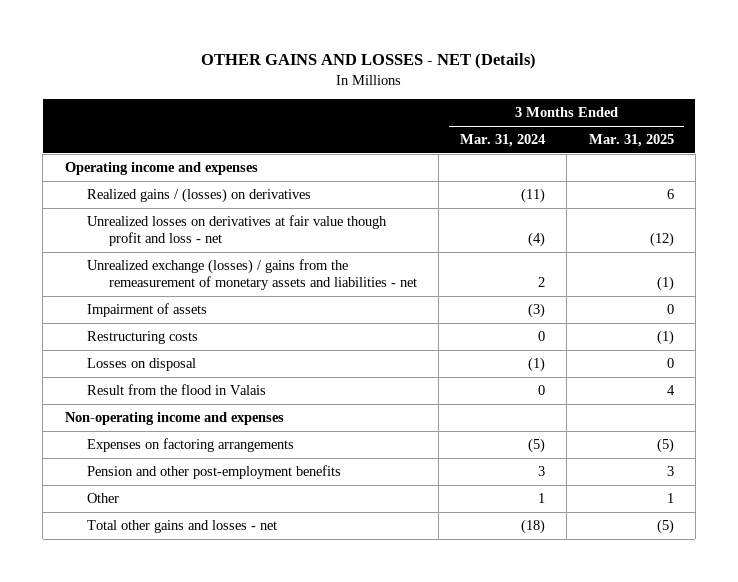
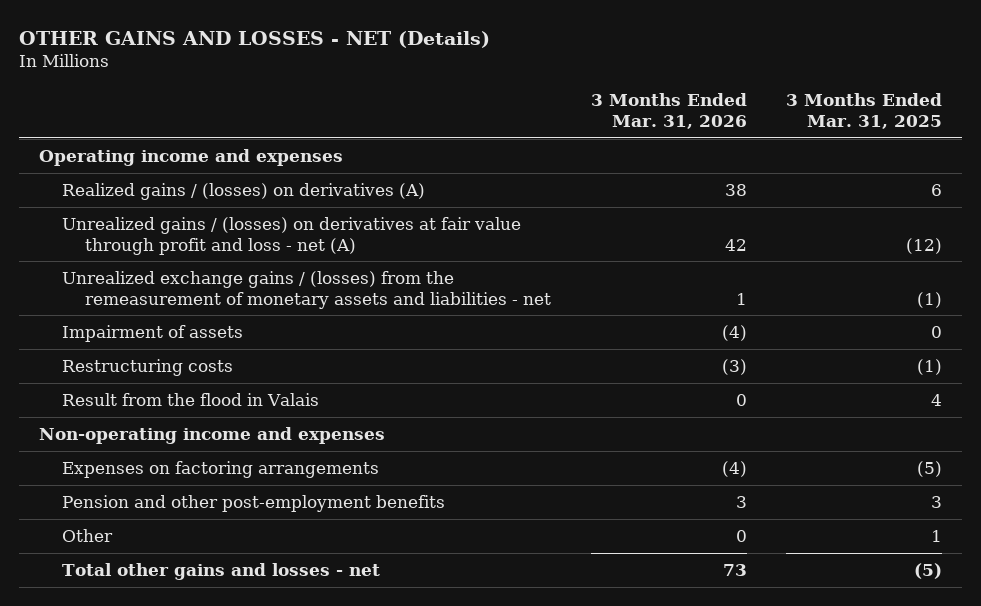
- | 3 Months Ended Mar. 31, 2024 | 3 Months Ended Mar. 31, 2025
+ | 3 Months Ended Mar. 31, 2026 | 3 Months Ended Mar. 31, 2025
- Realized gains / (losses) on derivatives | (11) | 6
- Unrealized losses on derivatives at fair value though profit and loss - net | (4) | (12)
- Unrealized exchange (losses) / gains from the remeasurement of monetary assets and liabilities - net | 2 | (1)
+ Realized gains / (losses) on derivatives (A) | 38 | 6
+ Unrealized gains / (losses) on derivatives at fair value through profit and loss - net (A) | 42 | (12)
+ Unrealized exchange gains / (losses) from the remeasurement of monetary assets and liabilities - net | 1 | (1)
- Losses on disposal | (1) | 0

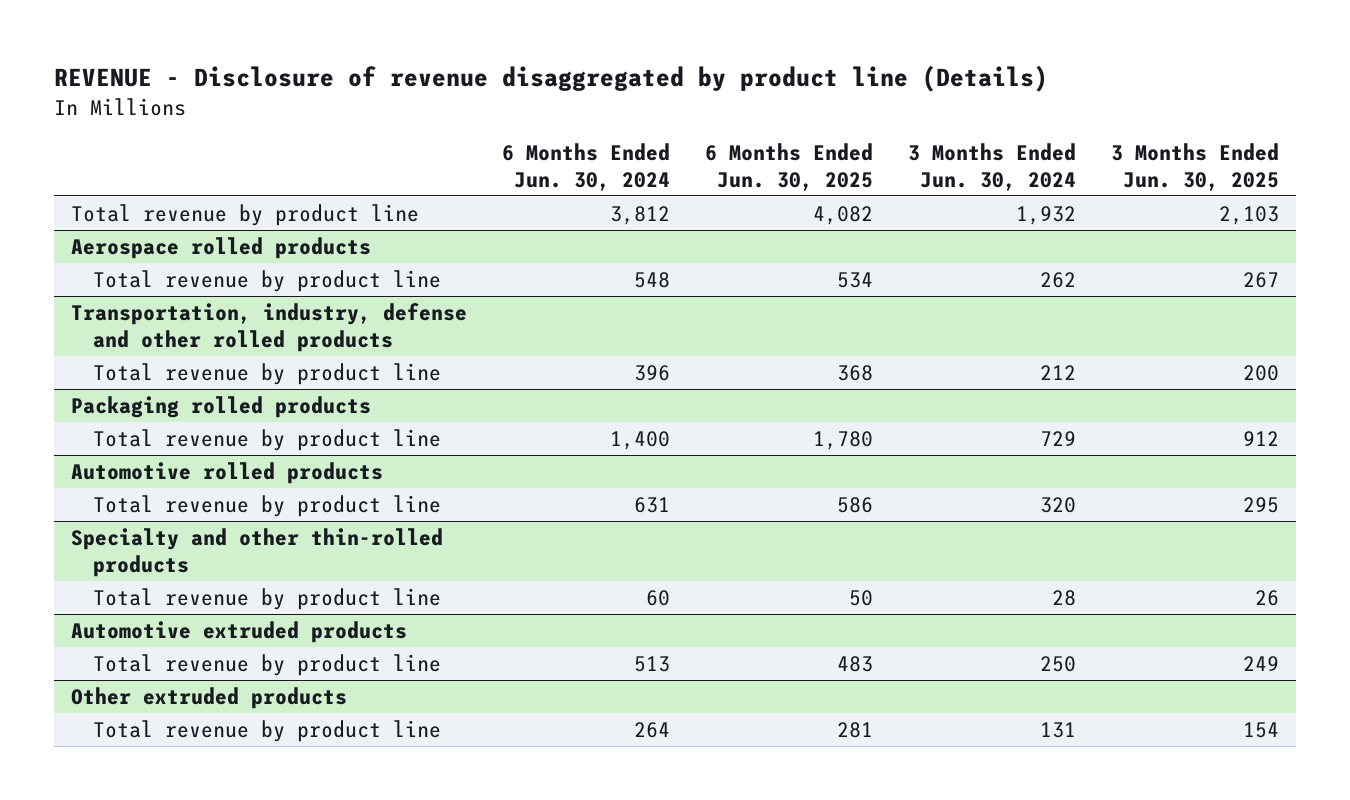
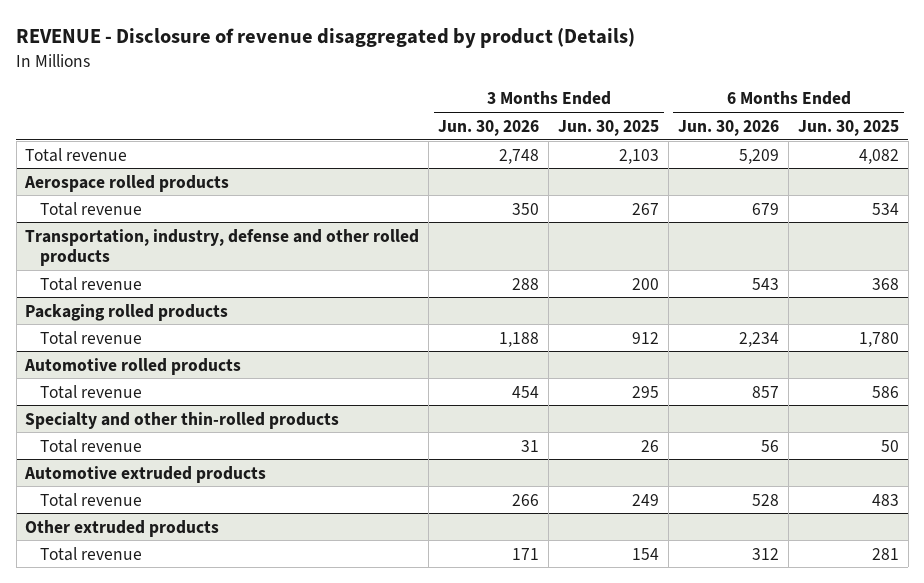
- REVENUE - Disclosure of revenue disaggregated by product line (Details)
+ REVENUE - Disclosure of revenue disaggregated by product (Details)
- | 6 Months Ended Jun. 30, 2024 | 6 Months Ended Jun. 30, 2025 | 3 Months Ended Jun. 30, 2024 | 3 Months Ended Jun. 30, 2025
+ | 3 Months Ended Jun. 30, 2026 | 3 Months Ended Jun. 30, 2025 | 6 Months Ended Jun. 30, 2026 | 6 Months Ended Jun. 30, 2025
- Total revenue by product line | 3,812 | 4,082 | 1,932 | 2,103
+ Total revenue | 2,748 | 2,103 | 5,209 | 4,082
@ Aerospace rolled products
- Total revenue by product line | 548 | 534 | 262 | 267
+ Total revenue | 350 | 267 | 679 | 534
@ Transportation, industry, defense and other rolled products
- Total revenue by product line | 396 | 368 | 212 | 200
+ Total revenue | 288 | 200 | 543 | 368
@ Packaging rolled products
- Total revenue by product line | 1,400 | 1,780 | 729 | 912
+ Total revenue | 1,188 | 912 | 2,234 | 1,780
@ Automotive rolled products
- Total revenue by product line | 631 | 586 | 320 | 295
+ Total revenue | 454 | 295 | 857 | 586
@ Specialty and other thin-rolled products
- Total revenue by product line | 60 | 50 | 28 | 26
+ Total revenue | 31 | 26 | 56 | 50
@ Automotive extruded products
- Total revenue by product line | 513 | 483 | 250 | 249
+ Total revenue | 266 | 249 | 528 | 483
@ Other extruded products
- Total revenue by product line | 264 | 281 | 131 | 154
+ Total revenue | 171 | 154 | 312 | 281

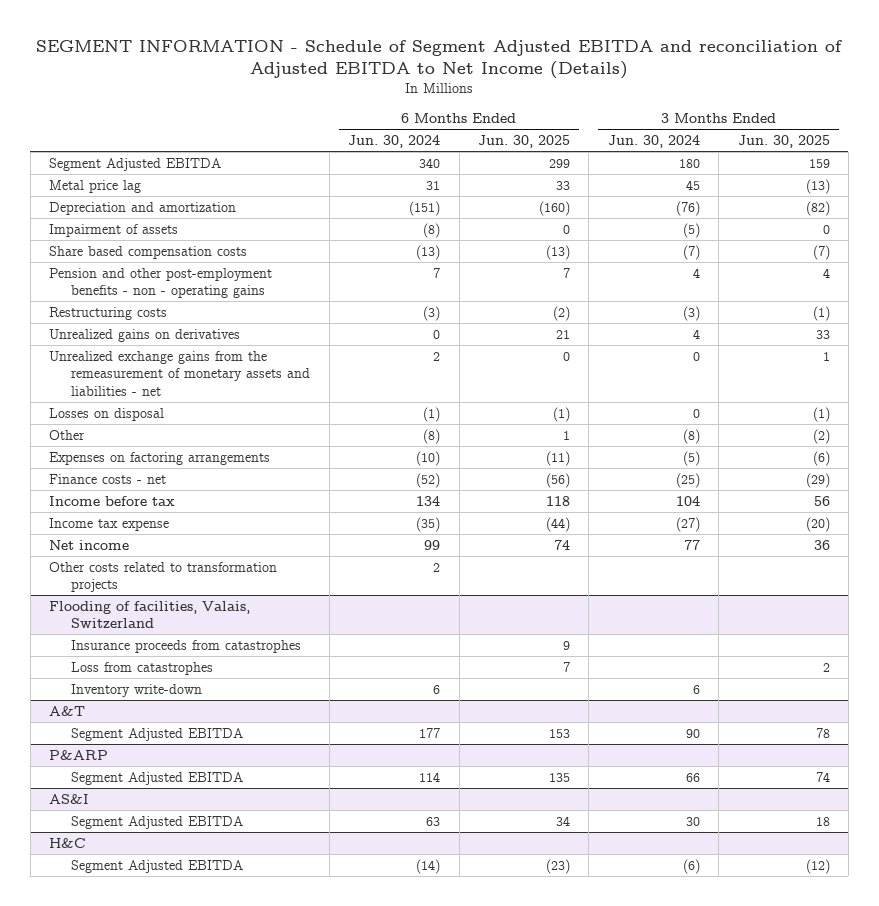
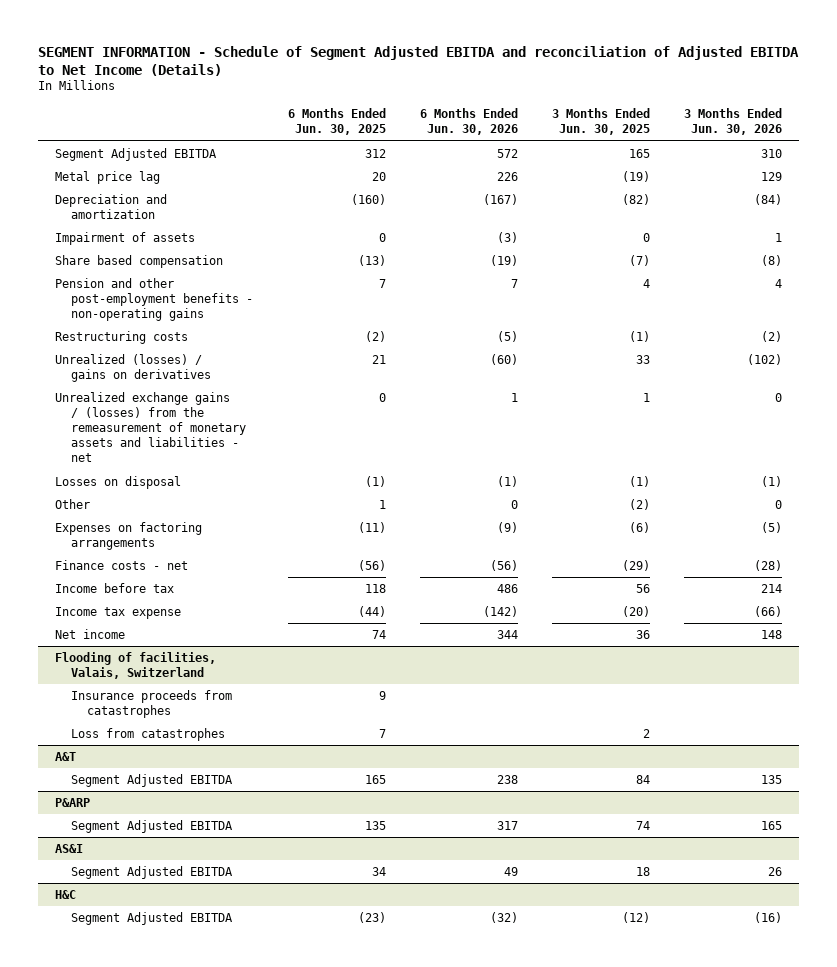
- | 6 Months Ended Jun. 30, 2024 | 6 Months Ended Jun. 30, 2025 | 3 Months Ended Jun. 30, 2024 | 3 Months Ended Jun. 30, 2025
+ | 6 Months Ended Jun. 30, 2025 | 6 Months Ended Jun. 30, 2026 | 3 Months Ended Jun. 30, 2025 | 3 Months Ended Jun. 30, 2026
- Segment Adjusted EBITDA | 340 | 299 | 180 | 159
- Metal price lag | 31 | 33 | 45 | (13)
+ Segment Adjusted EBITDA | 312 | 572 | 165 | 310
+ Metal price lag | 20 | 226 | (19) | 129
- Share based compensation costs | (13) | (13) | (7) | (7)
- Pension and other post-employment benefits - non - operating gains | 7 | 7 | 4 | 4
+ Share based compensation | (13) | (19) | (7) | (8)
+ Pension and other post-employment benefits - non-operating gains | 7 | 7 | 4 | 4
- Unrealized gains on derivatives | 0 | 21 | 4 | 33
- Unrealized exchange gains from the remeasurement of monetary assets and liabilities - net | 2 | 0 | 0 | 1
+ Unrealized (losses) / gains on derivatives | 21 | (60) | 33 | (102)
+ Unrealized exchange gains / (losses) from the remeasurement of monetary assets and liabilities - net | 0 | 1 | 1 | 0
- Other costs related to transformation projects | 2 | | |
@ Flooding of facilities, Valais, Switzerland
- Inventory write-down | 6 | | 6 |
@ A&T
- Segment Adjusted EBITDA | 177 | 153 | 90 | 78
+ Segment Adjusted EBITDA | 165 | 238 | 84 | 135

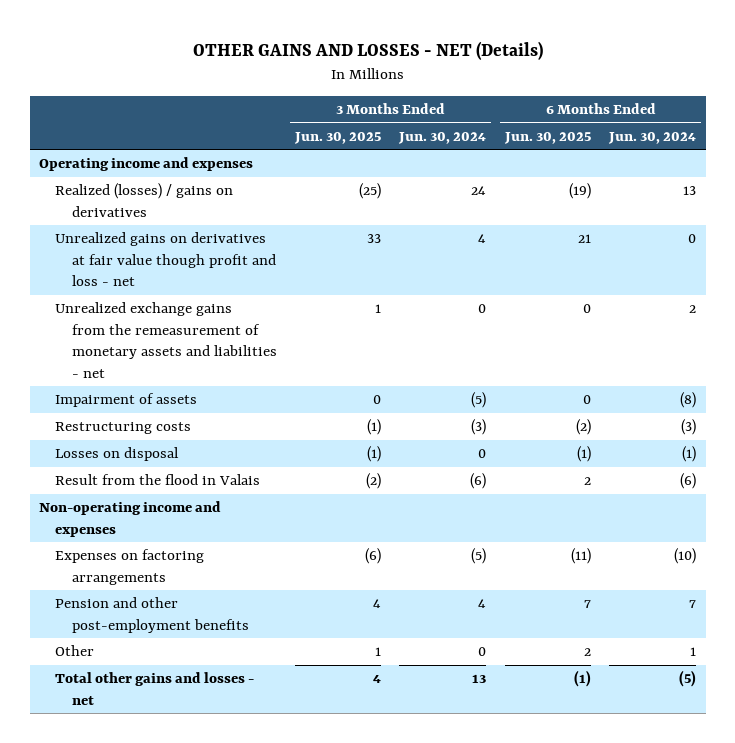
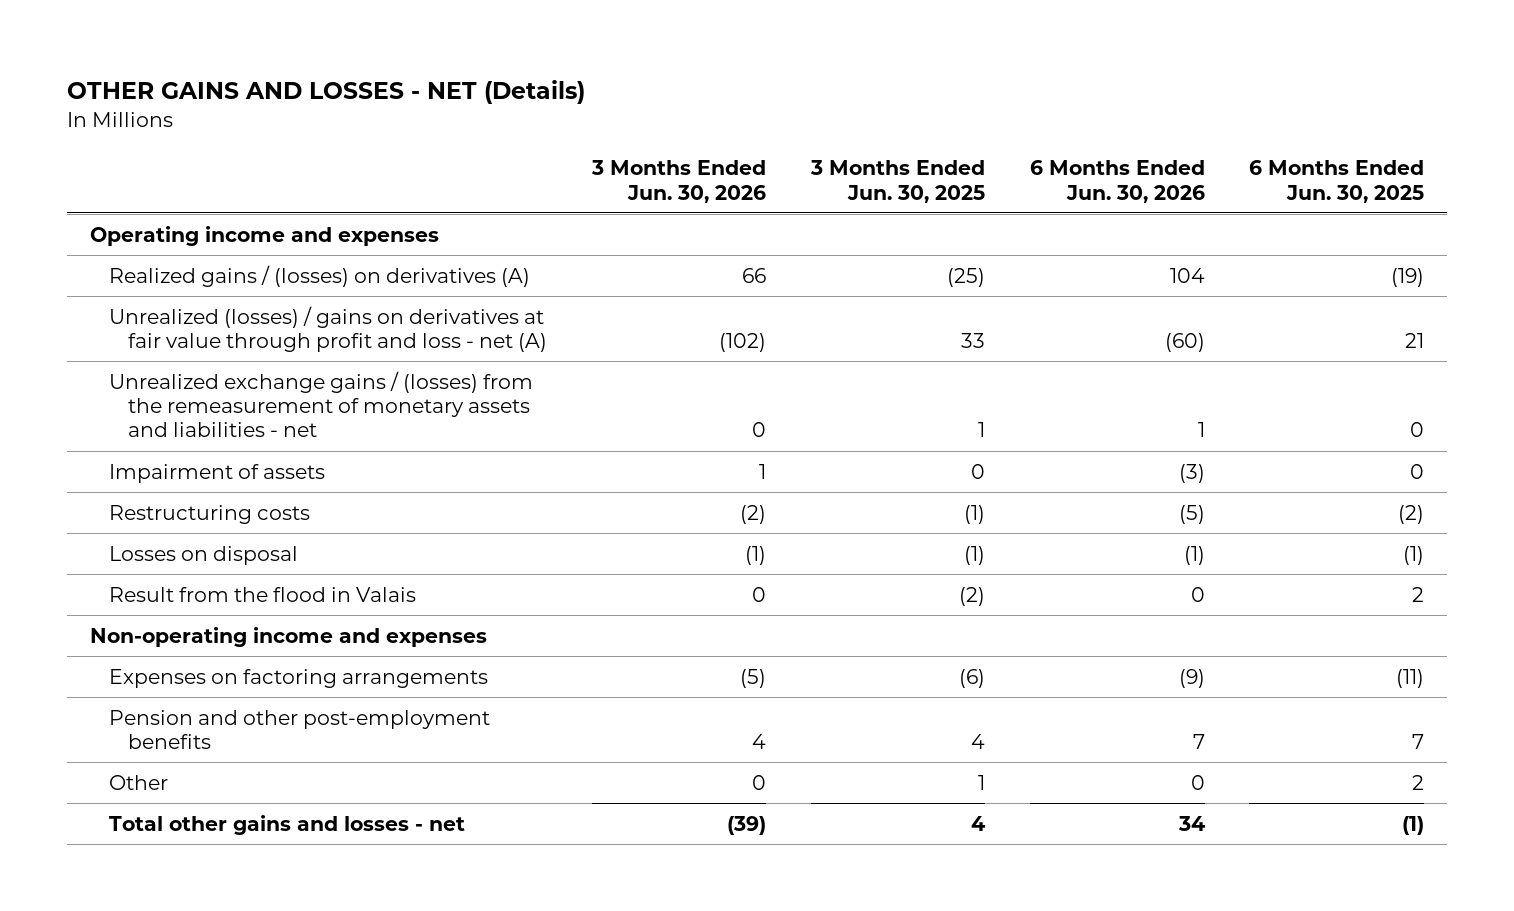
- | 3 Months Ended Jun. 30, 2025 | 3 Months Ended Jun. 30, 2024 | 6 Months Ended Jun. 30, 2025 | 6 Months Ended Jun. 30, 2024
+ | 3 Months Ended Jun. 30, 2026 | 3 Months Ended Jun. 30, 2025 | 6 Months Ended Jun. 30, 2026 | 6 Months Ended Jun. 30, 2025
- Realized (losses) / gains on derivatives | (25) | 24 | (19) | 13
- Unrealized gains on derivatives at fair value though profit and loss - net | 33 | 4 | 21 | 0
- Unrealized exchange gains from the remeasurement of monetary assets and liabilities - net | 1 | 0 | 0 | 2
+ Realized gains / (losses) on derivatives (A) | 66 | (25) | 104 | (19)
+ Unrealized (losses) / gains on derivatives at fair value through profit and loss - net (A) | (102) | 33 | (60) | 21
+ Unrealized exchange gains / (losses) from the remeasurement of monetary assets and liabilities - net | 0 | 1 | 1 | 0

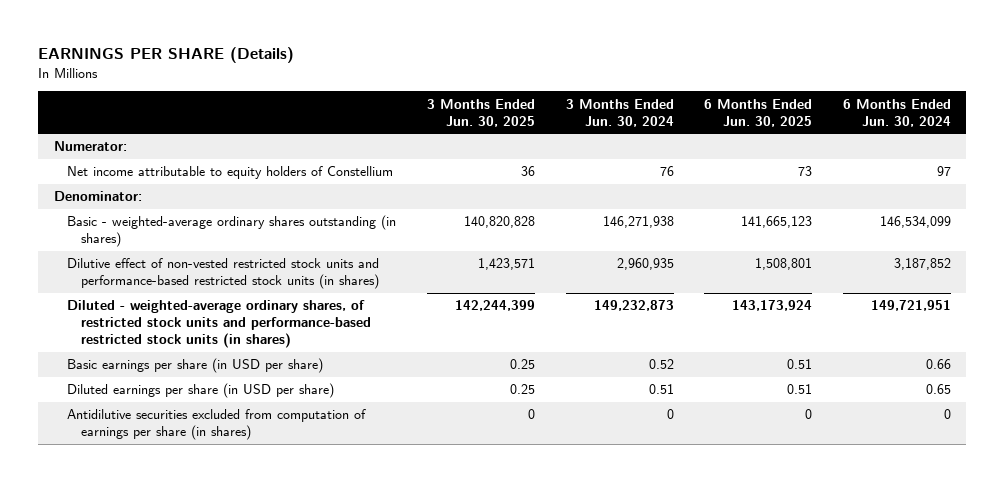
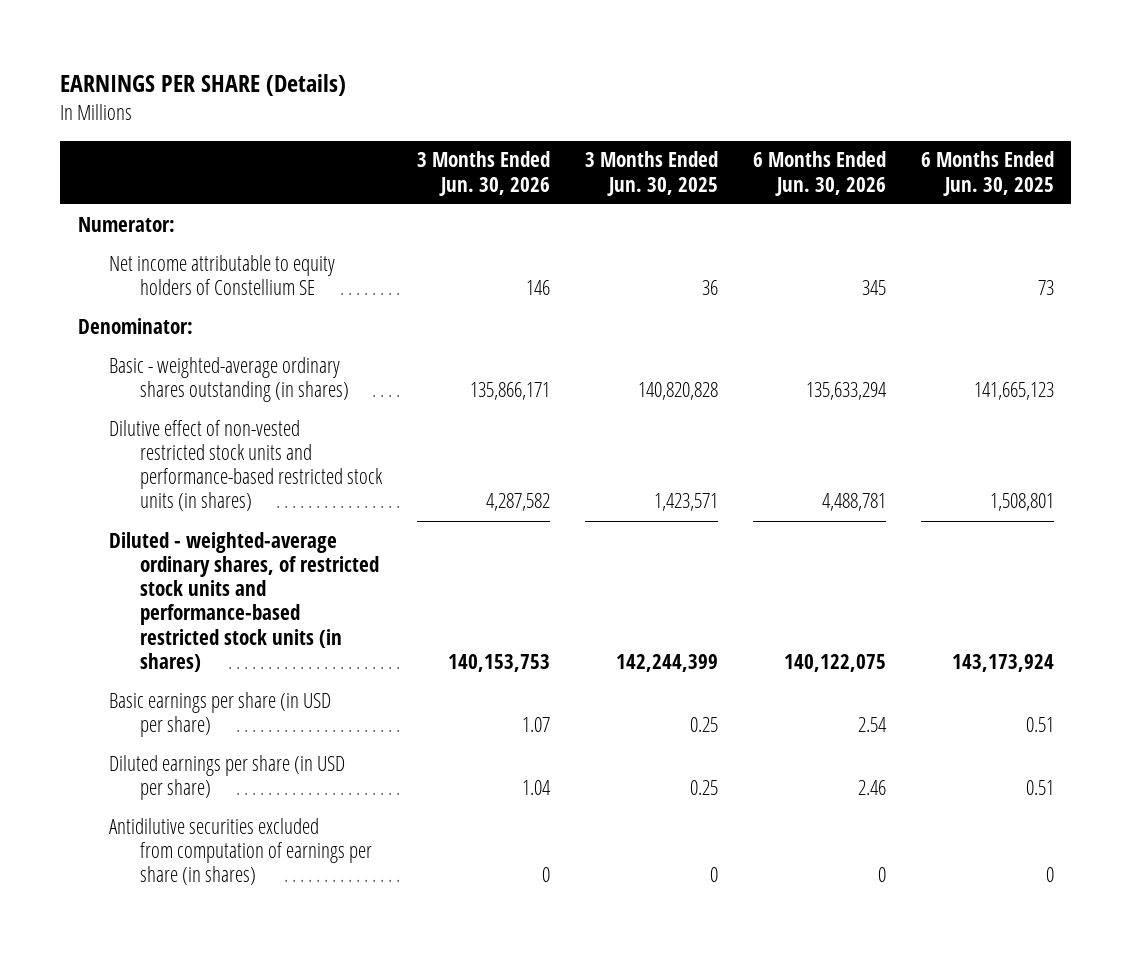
- | 3 Months Ended Jun. 30, 2025 | 3 Months Ended Jun. 30, 2024 | 6 Months Ended Jun. 30, 2025 | 6 Months Ended Jun. 30, 2024
+ | 3 Months Ended Jun. 30, 2026 | 3 Months Ended Jun. 30, 2025 | 6 Months Ended Jun. 30, 2026 | 6 Months Ended Jun. 30, 2025
- Net income attributable to equity holders of Constellium | 36 | 76 | 73 | 97
+ Net income attributable to equity holders of Constellium SE | 146 | 36 | 345 | 73

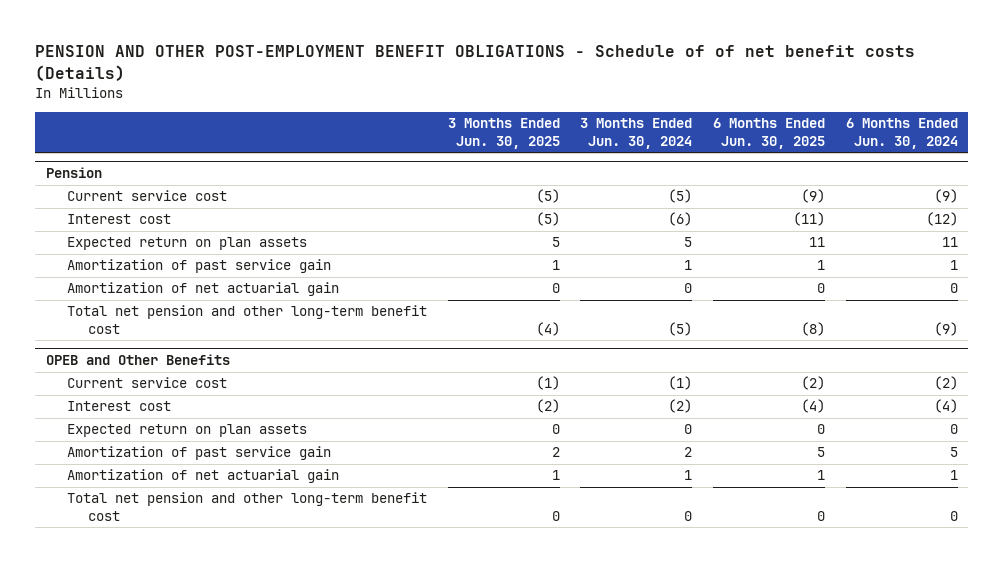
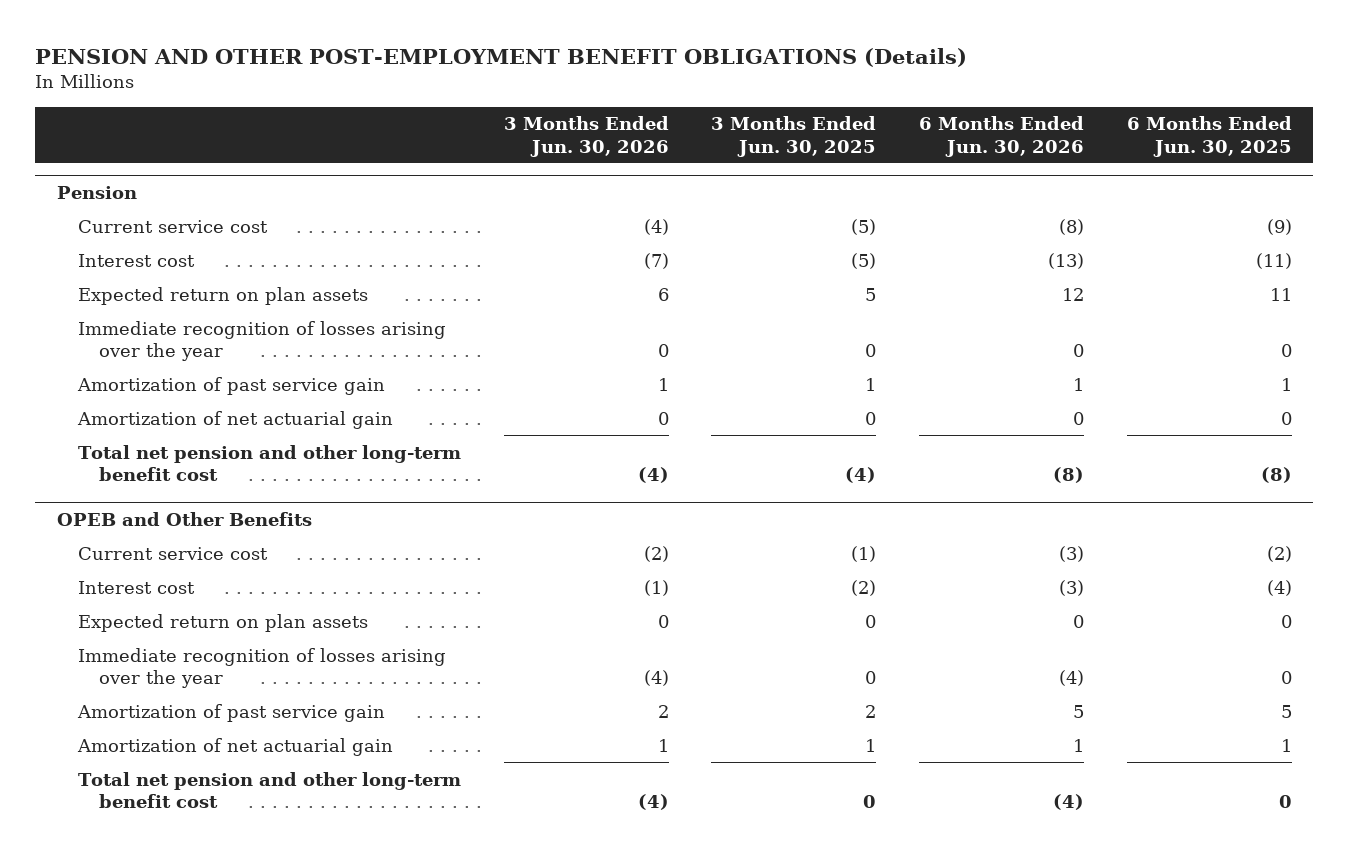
- PENSION AND OTHER POST-EMPLOYMENT BENEFIT OBLIGATIONS - Schedule of of net benefit costs (Details)
+ PENSION AND OTHER POST-EMPLOYMENT BENEFIT OBLIGATIONS (Details)
- | 3 Months Ended Jun. 30, 2025 | 3 Months Ended Jun. 30, 2024 | 6 Months Ended Jun. 30, 2025 | 6 Months Ended Jun. 30, 2024
+ | 3 Months Ended Jun. 30, 2026 | 3 Months Ended Jun. 30, 2025 | 6 Months Ended Jun. 30, 2026 | 6 Months Ended Jun. 30, 2025
@ Pension
+ Immediate recognition of losses arising over the year | 0 | 0 | 0 | 0
@ OPEB and Other Benefits
+ Immediate recognition of losses arising over the year | (4) | 0 | (4) | 0

